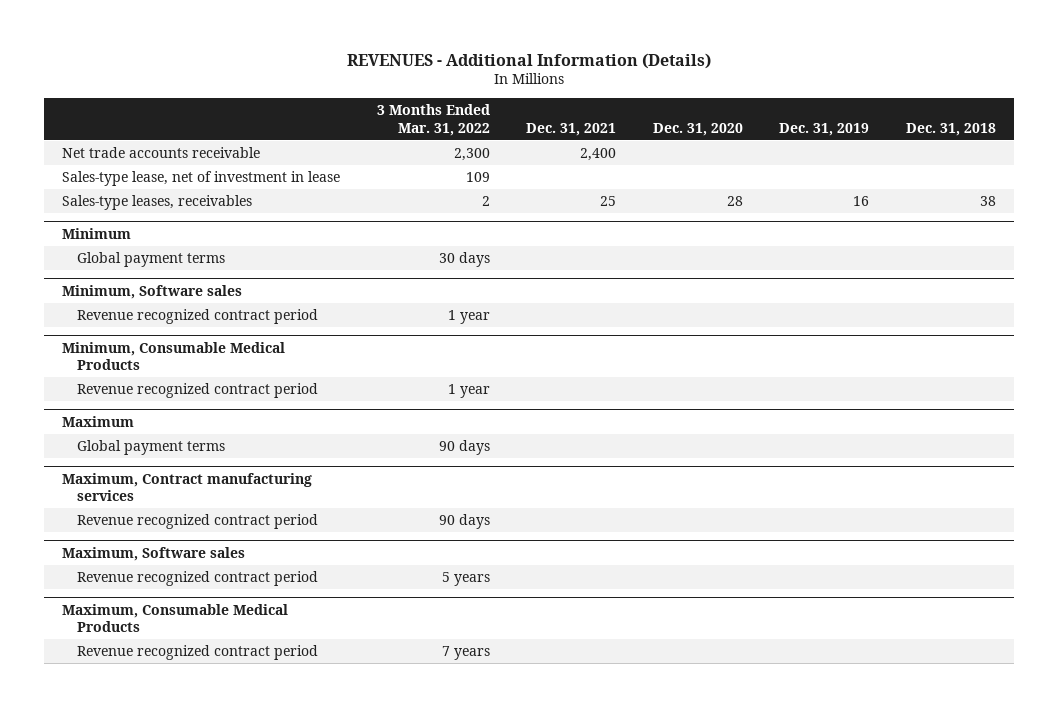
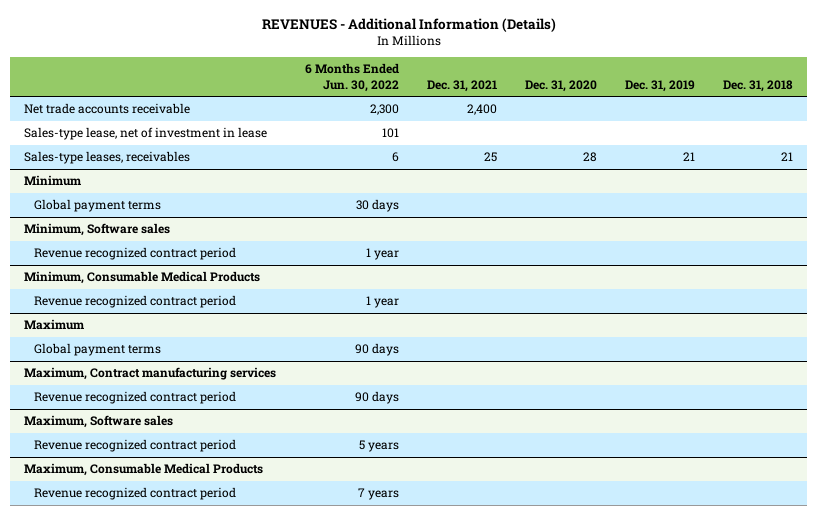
- | 3 Months Ended Mar. 31, 2022 | Dec. 31, 2021 | Dec. 31, 2020 | Dec. 31, 2019 | Dec. 31, 2018
+ | 6 Months Ended Jun. 30, 2022 | Dec. 31, 2021 | Dec. 31, 2020 | Dec. 31, 2019 | Dec. 31, 2018
- Sales-type leases, receivables | 2 | 25 | 28 | 16 | 38
+ Sales-type leases, receivables | 6 | 25 | 28 | 21 | 21

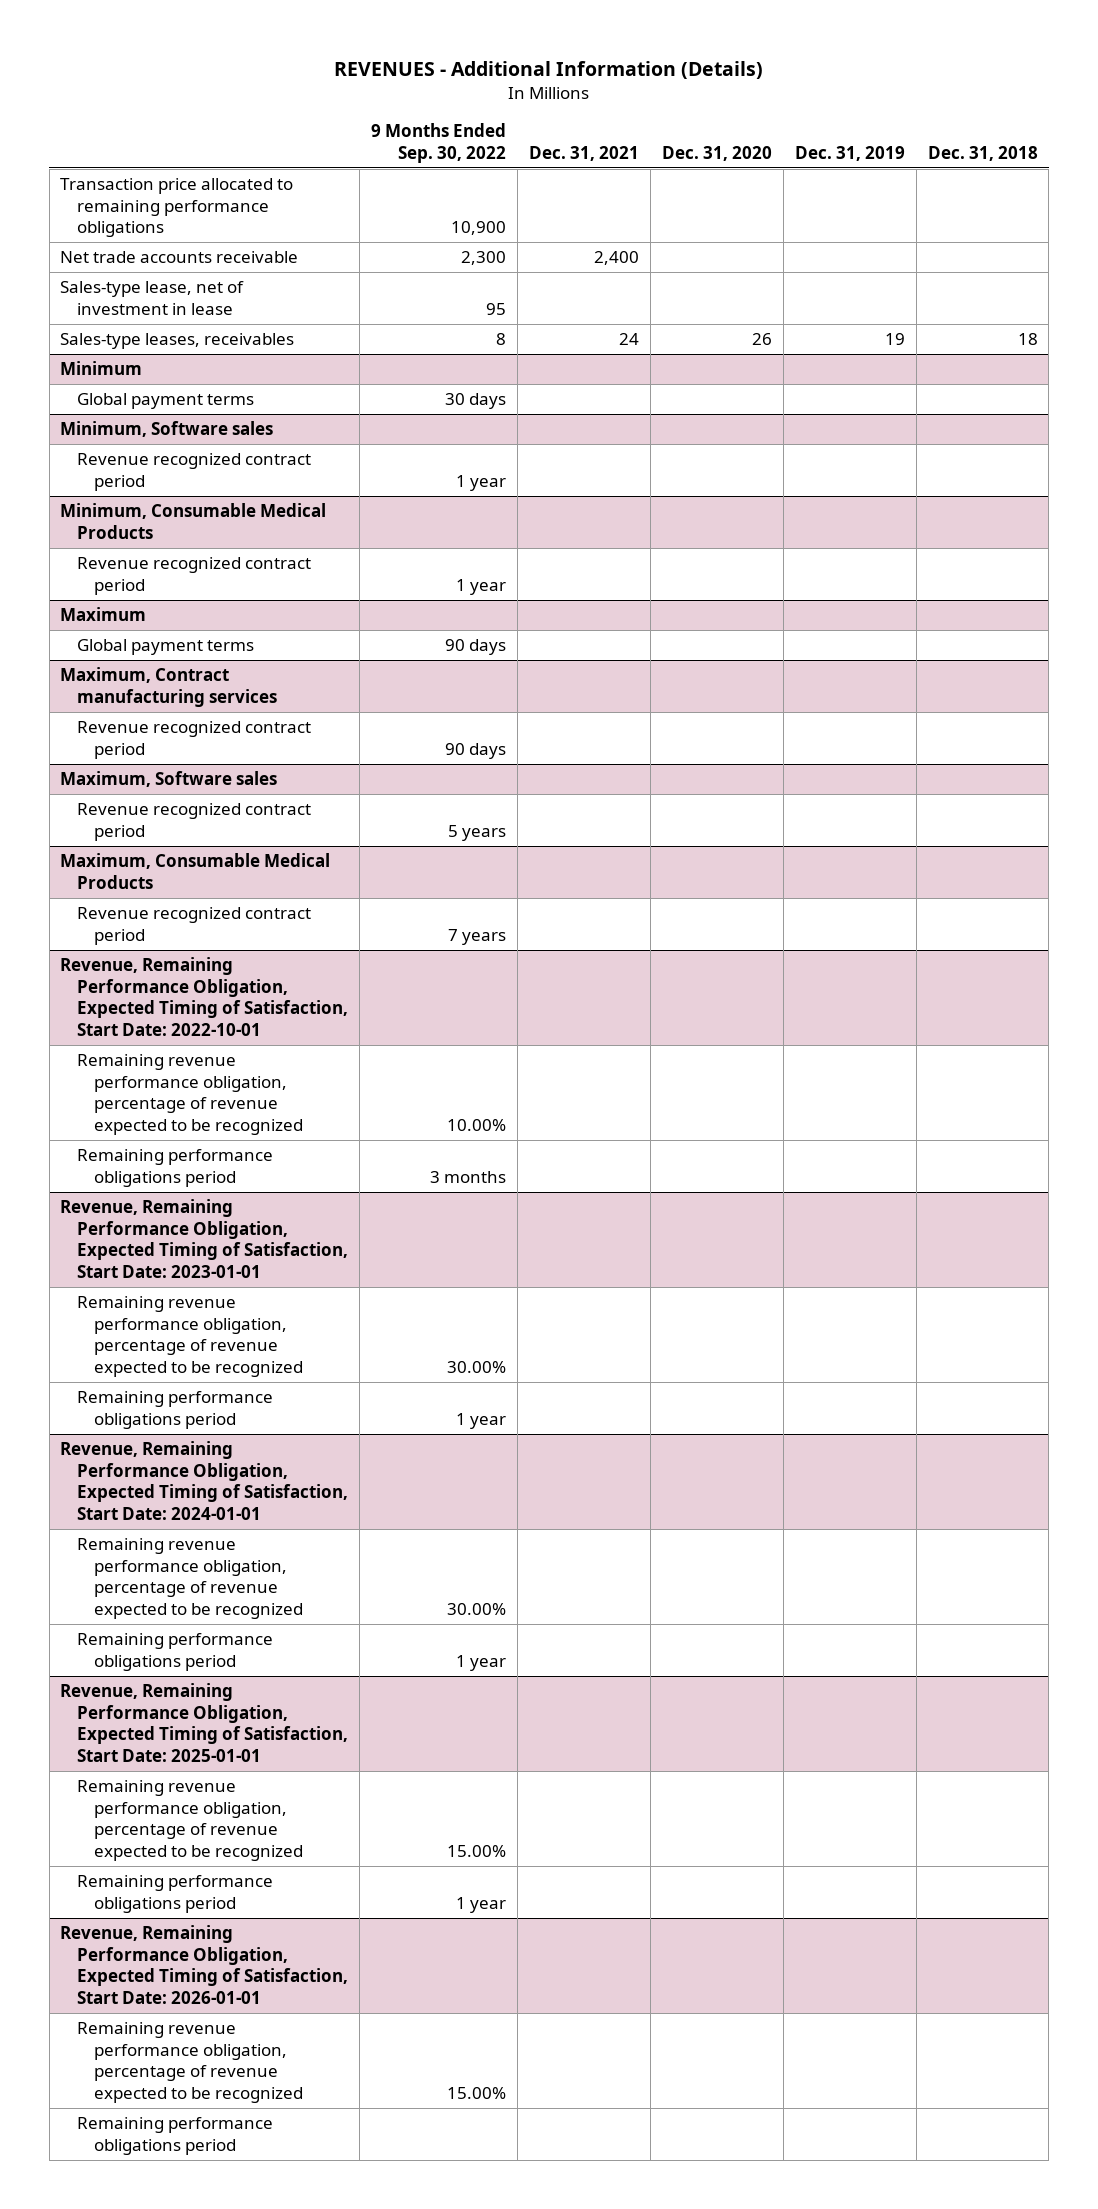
- | 6 Months Ended Jun. 30, 2022 | Dec. 31, 2021 | Dec. 31, 2020 | Dec. 31, 2019 | Dec. 31, 2018
+ | 9 Months Ended Sep. 30, 2022 | Dec. 31, 2021 | Dec. 31, 2020 | Dec. 31, 2019 | Dec. 31, 2018
+ Transaction price allocated to remaining performance obligations | 10,900 | | | |
- Sales-type leases, receivables | 6 | 25 | 28 | 21 | 21
+ Sales-type leases, receivables | 8 | 24 | 26 | 19 | 18
+ Revenue, Remaining Performance Obligation, Expected Timing of Satisfaction, Start Date: 2022-10-01
+ Remaining revenue performance obligation, percentage of revenue expected to be recognized | 10.00% | | | |
+ Remaining performance obligations period | 3 months | | | |
+ Revenue, Remaining Performance Obligation, Expected Timing of Satisfaction, Start Date: 2023-01-01
+ Remaining revenue performance obligation, percentage of revenue expected to be recognized | 30.00% | | | |
+ Remaining performance obligations period | 1 year | | | |
+ Revenue, Remaining Performance Obligation, Expected Timing of Satisfaction, Start Date: 2024-01-01
+ Remaining revenue performance obligation, percentage of revenue expected to be recognized | 30.00% | | | |
+ Remaining performance obligations period | 1 year | | | |
+ Revenue, Remaining Performance Obligation, Expected Timing of Satisfaction, Start Date: 2025-01-01
+ Remaining revenue performance obligation, percentage of revenue expected to be recognized | 15.00% | | | |
+ Remaining performance obligations period | 1 year | | | |
+ Revenue, Remaining Performance Obligation, Expected Timing of Satisfaction, Start Date: 2026-01-01
+ Remaining revenue performance obligation, percentage of revenue expected to be recognized | 15.00% | | | |
+ Remaining performance obligations period

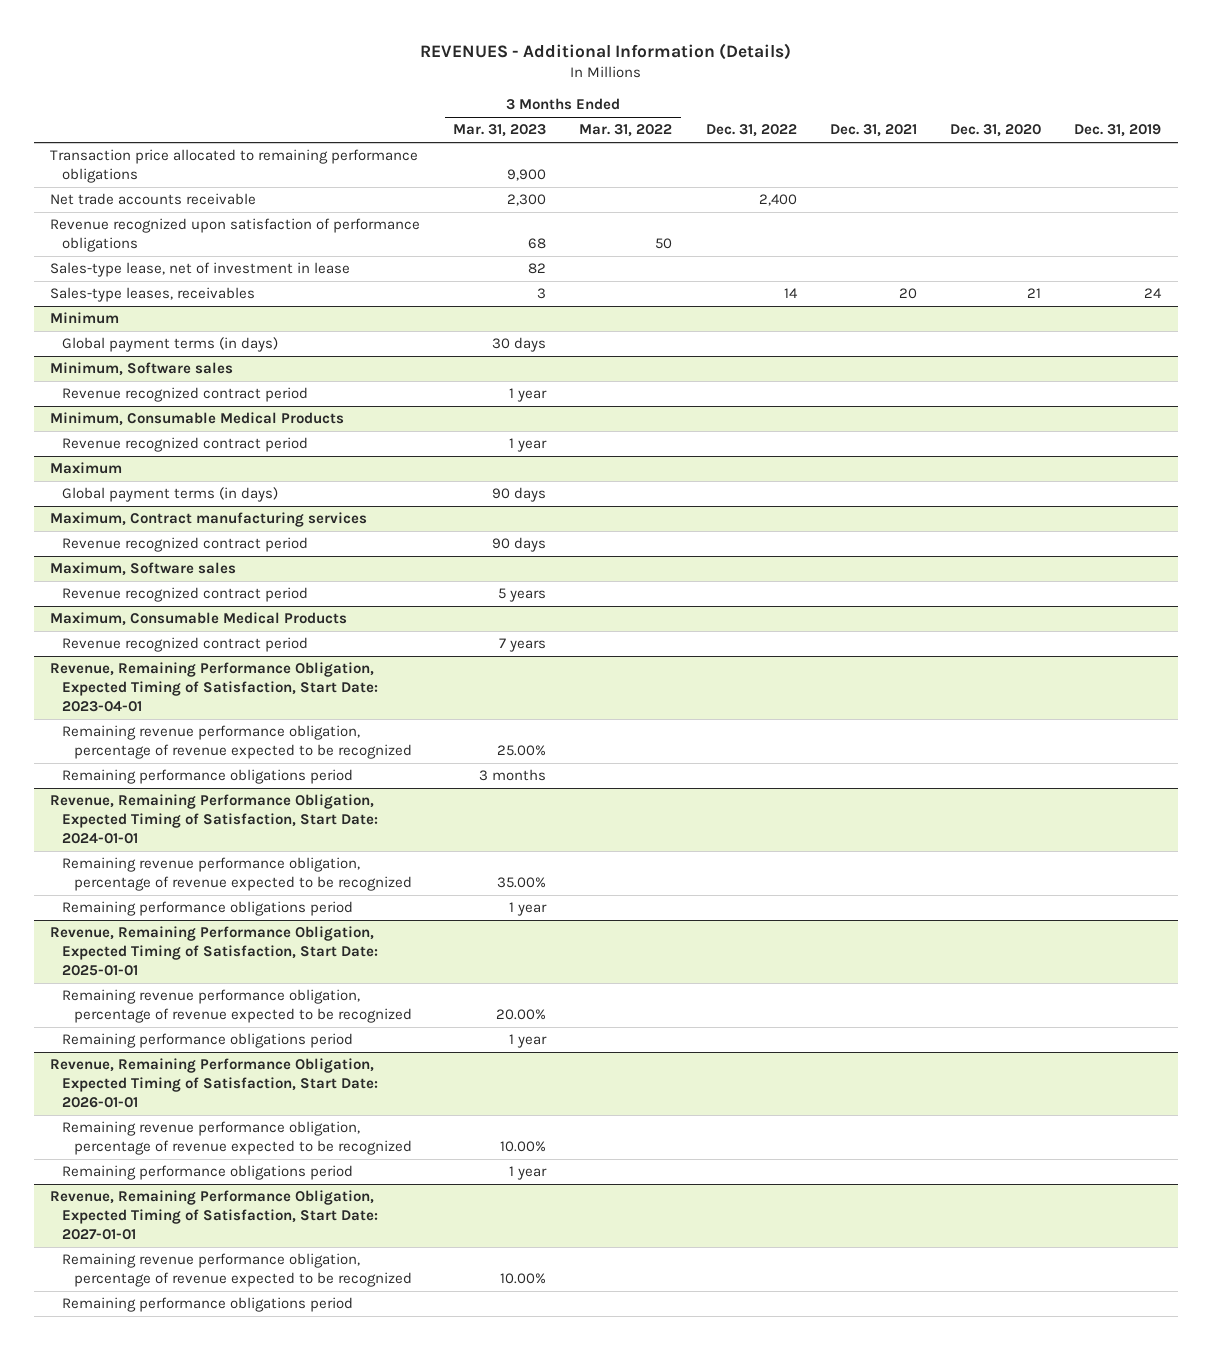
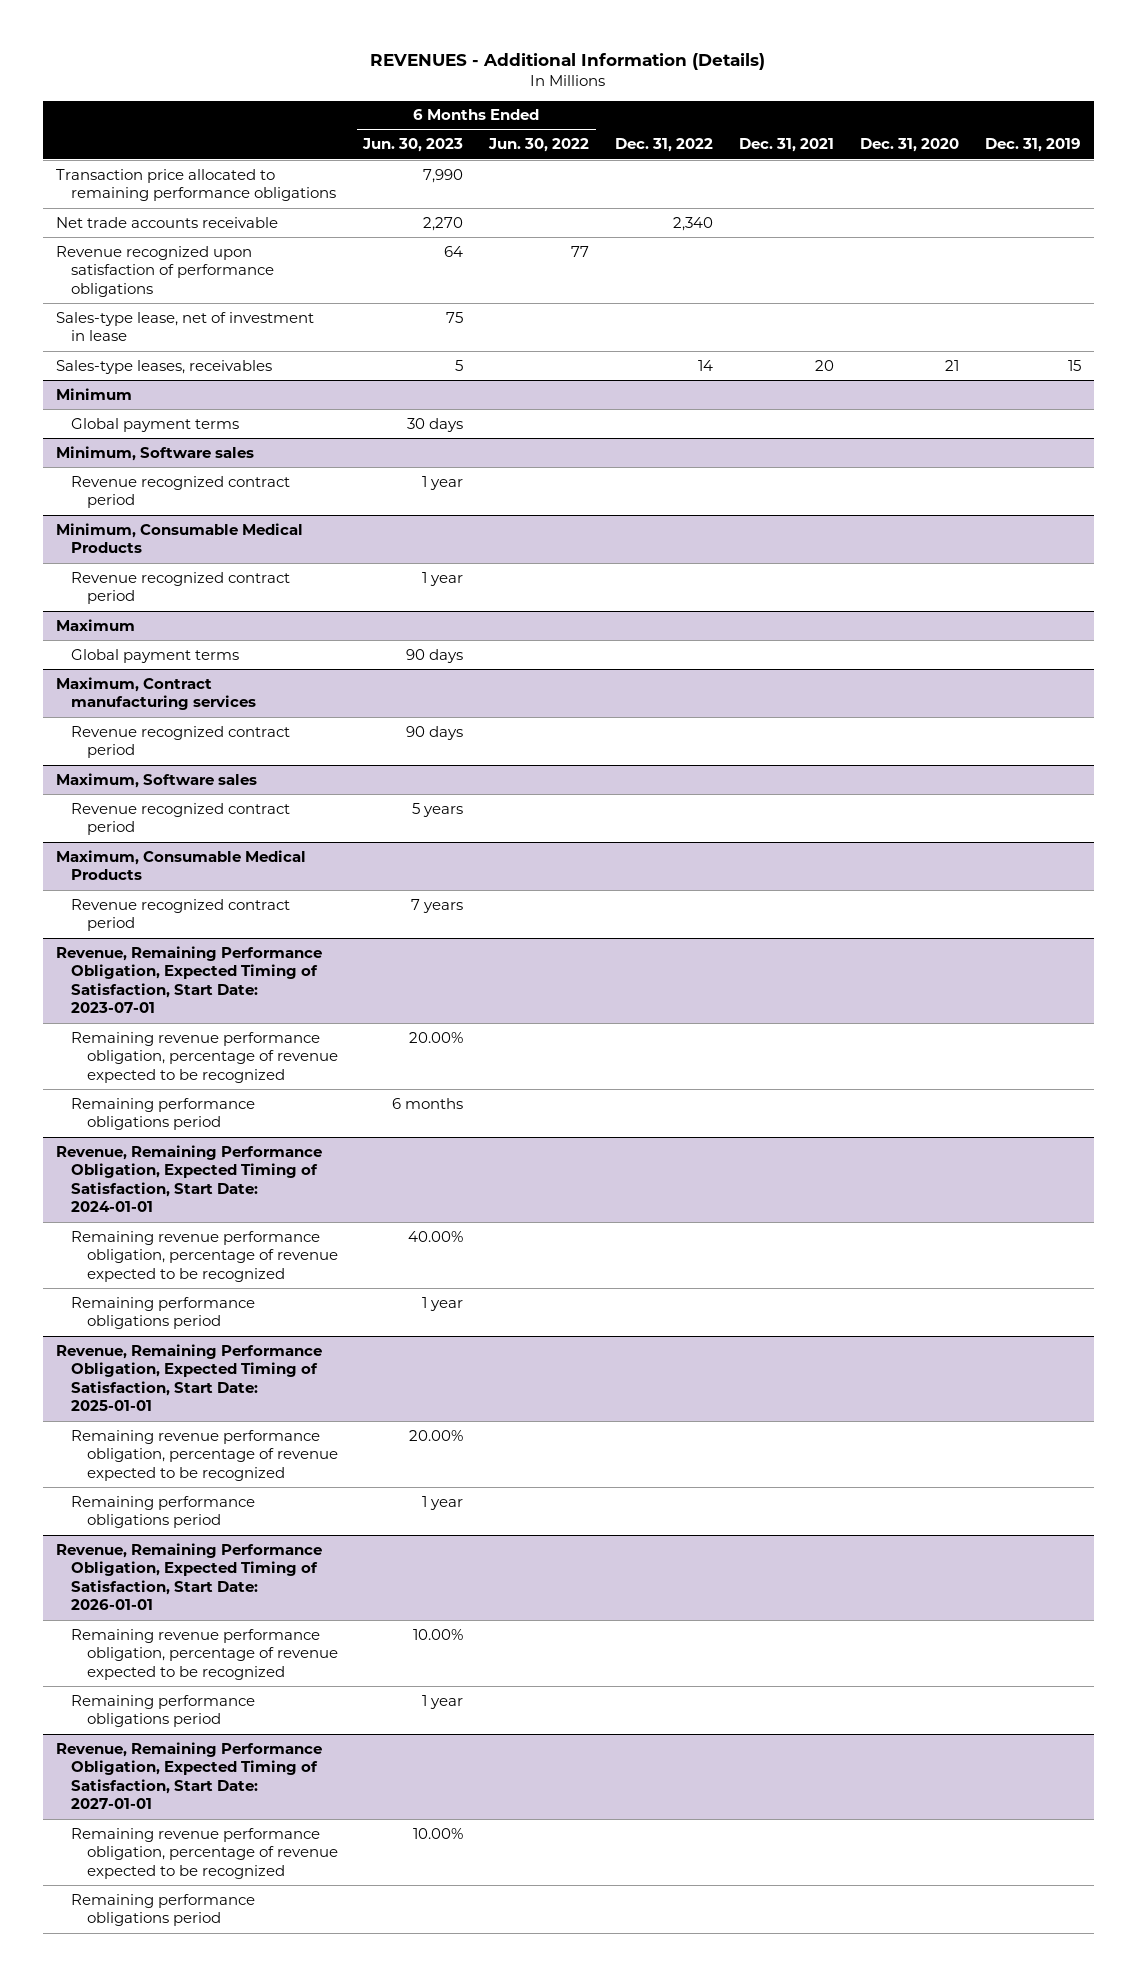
- | 3 Months Ended Mar. 31, 2023 | 3 Months Ended Mar. 31, 2022 | Dec. 31, 2022 | Dec. 31, 2021 | Dec. 31, 2020 | Dec. 31, 2019
+ | 6 Months Ended Jun. 30, 2023 | 6 Months Ended Jun. 30, 2022 | Dec. 31, 2022 | Dec. 31, 2021 | Dec. 31, 2020 | Dec. 31, 2019
- Net trade accounts receivable | 2,300 | | 2,400 | | |
+ Net trade accounts receivable | 2,270 | | 2,340 | | |
- Sales-type leases, receivables | 3 | | 14 | 20 | 21 | 24
+ Sales-type leases, receivables | 5 | | 14 | 20 | 21 | 15
@ Minimum
- Global payment terms (in days) | 30 days | | | | |
+ Global payment terms | 30 days | | | | |
@ Maximum
- Global payment terms (in days) | 90 days | | | | |
+ Global payment terms | 90 days | | | | |
- Revenue, Remaining Performance Obligation, Expected Timing of Satisfaction, Start Date: 2023-04-01
- Remaining revenue performance obligation, percentage of revenue expected to be recognized | 25.00% | | | | |
- Remaining performance obligations period | 3 months | | | | |
+ Revenue, Remaining Performance Obligation, Expected Timing of Satisfaction, Start Date: 2023-07-01
+ Remaining revenue performance obligation, percentage of revenue expected to be recognized | 20.00% | | | | |
+ Remaining performance obligations period | 6 months | | | | |

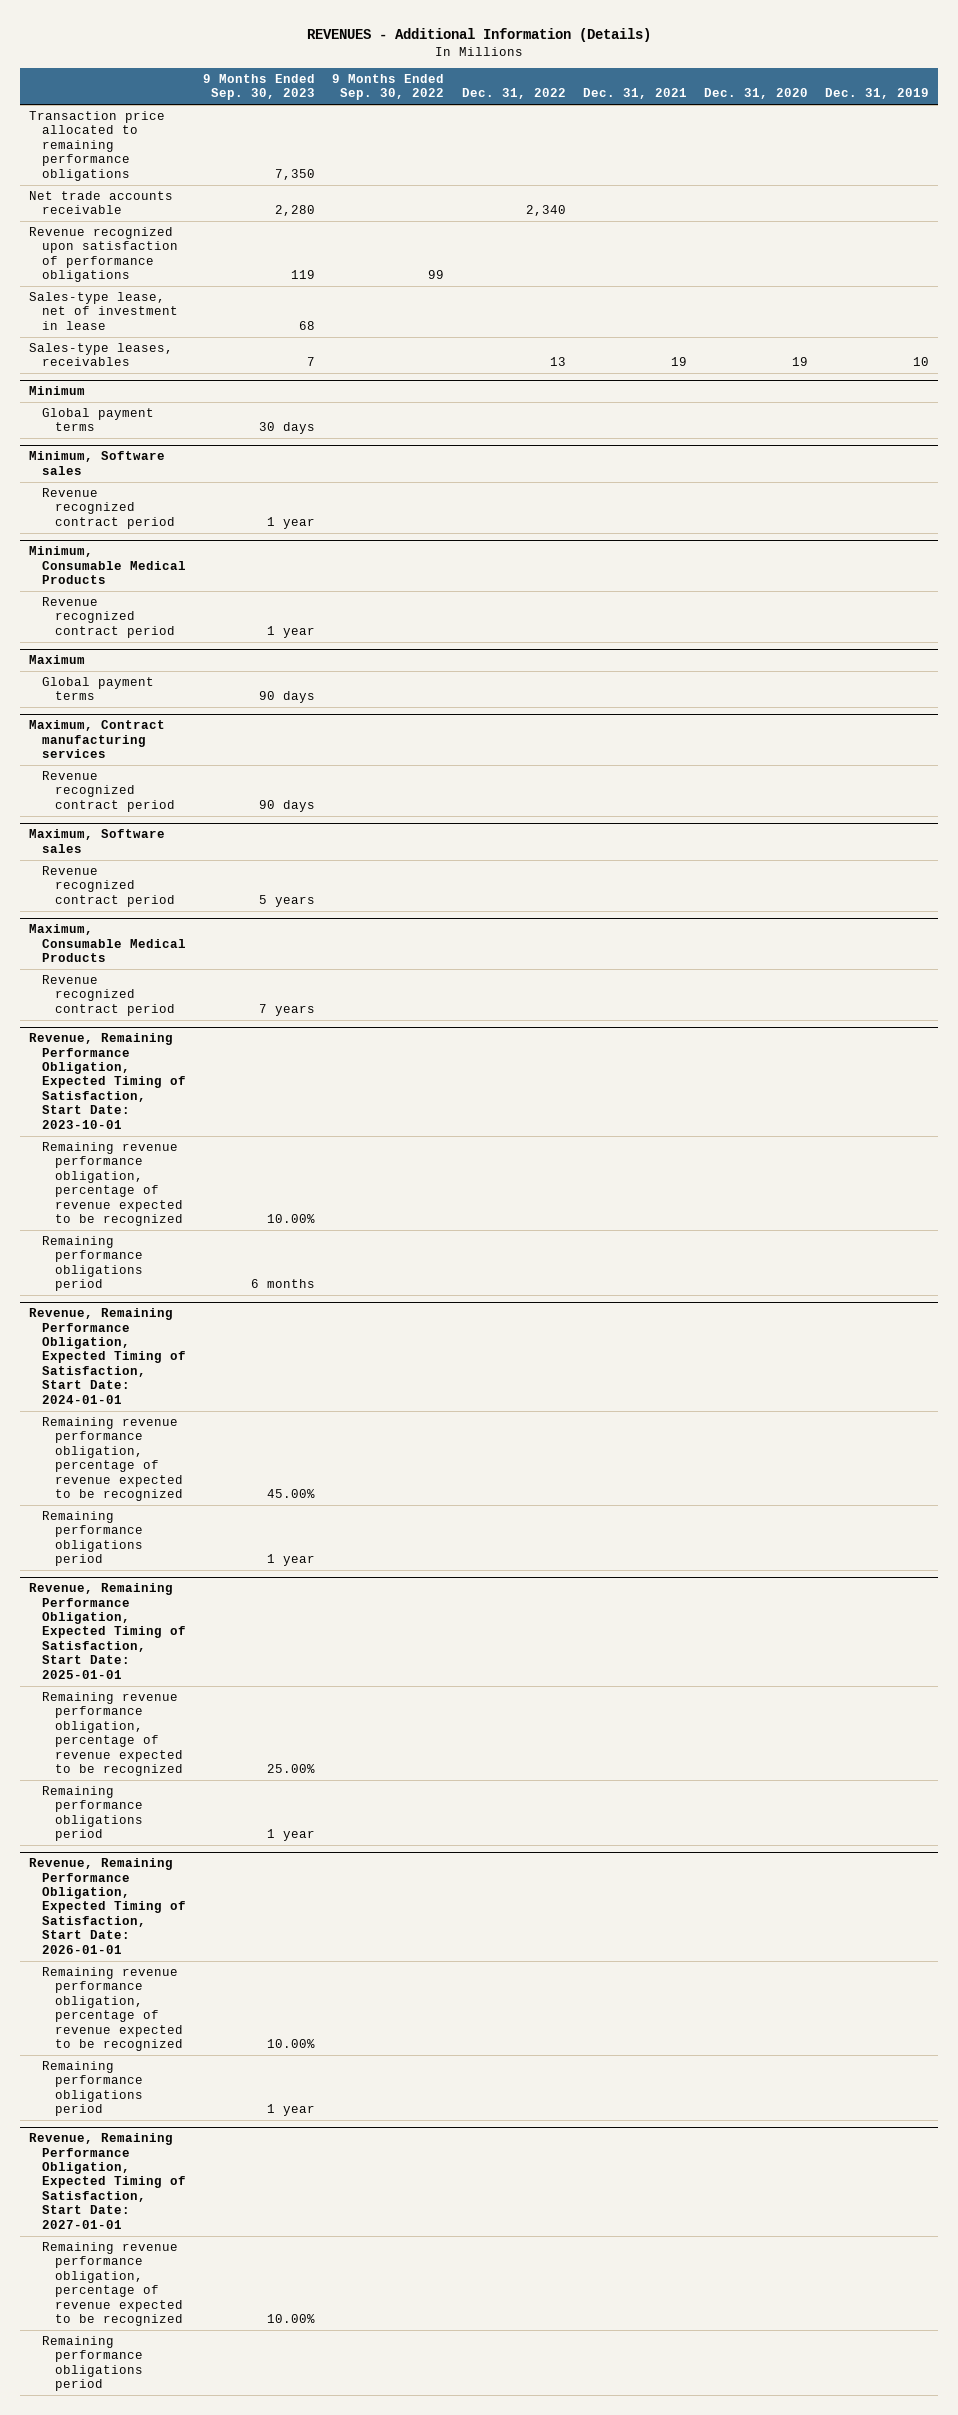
- | 6 Months Ended Jun. 30, 2023 | 6 Months Ended Jun. 30, 2022 | Dec. 31, 2022 | Dec. 31, 2021 | Dec. 31, 2020 | Dec. 31, 2019
+ | 9 Months Ended Sep. 30, 2023 | 9 Months Ended Sep. 30, 2022 | Dec. 31, 2022 | Dec. 31, 2021 | Dec. 31, 2020 | Dec. 31, 2019
- Sales-type leases, receivables | 5 | | 14 | 20 | 21 | 15
+ Sales-type leases, receivables | 7 | | 13 | 19 | 19 | 10
- Revenue, Remaining Performance Obligation, Expected Timing of Satisfaction, Start Date: 2023-07-01
- Remaining revenue performance obligation, percentage of revenue expected to be recognized | 20.00% | | | | |
- Remaining performance obligations period | 6 months | | | | |
+ Revenue, Remaining Performance Obligation, Expected Timing of Satisfaction, Start Date: 2023-10-01
+ Remaining revenue performance obligation, percentage of revenue expected to be recognized | 10.00% | | | | |
+ Remaining performance obligations period | 6 months | | | | |

